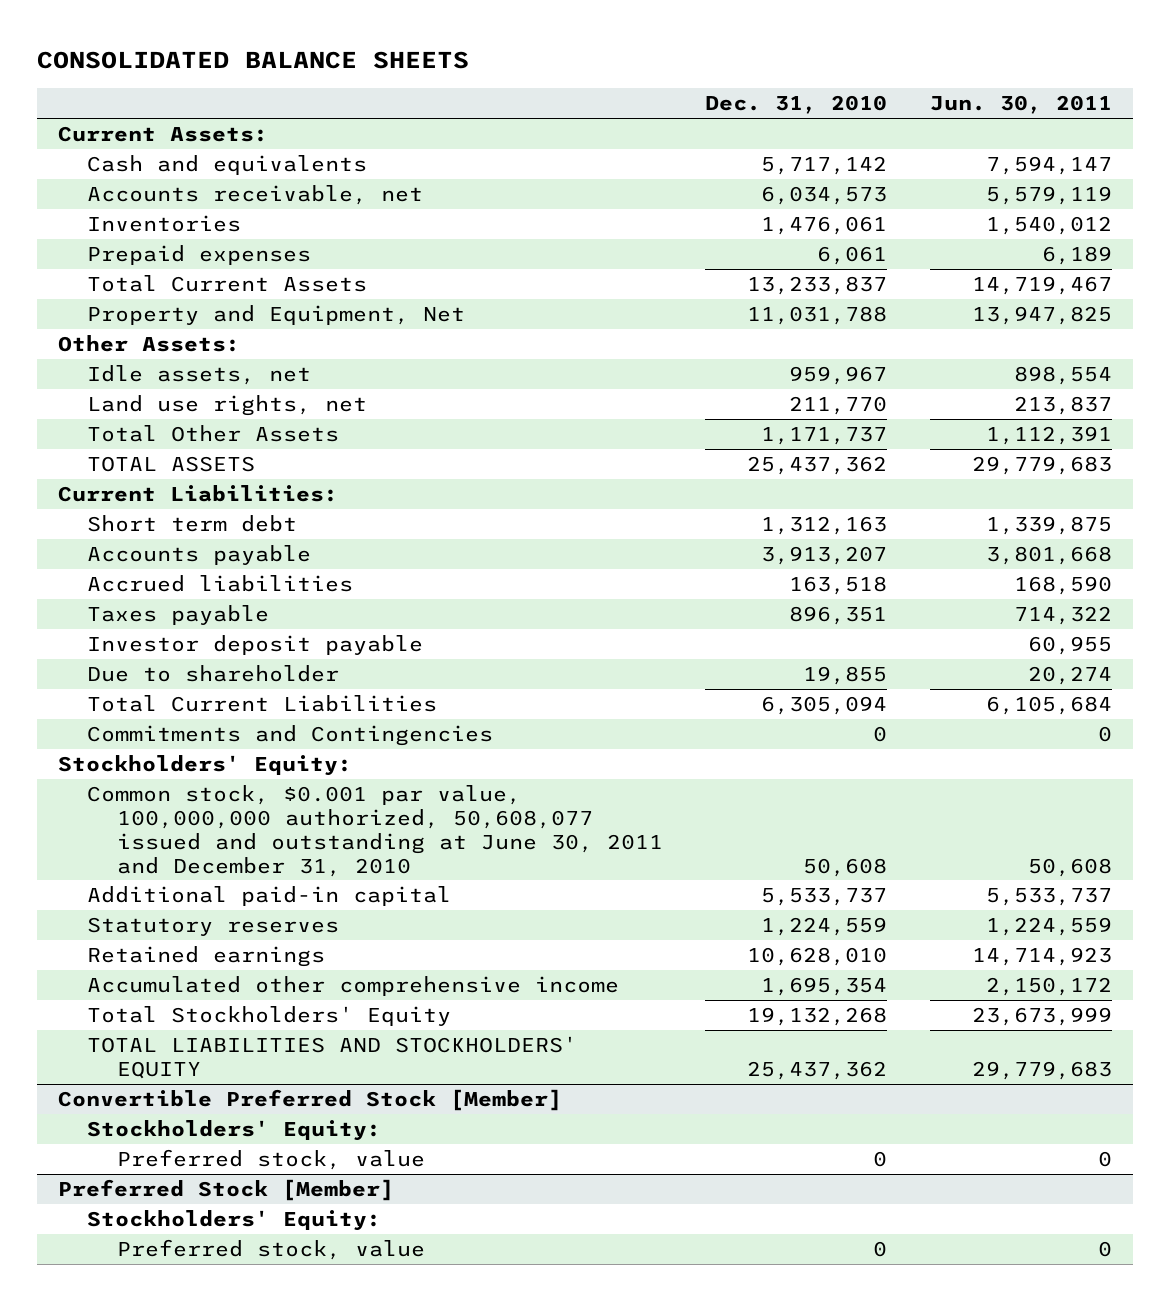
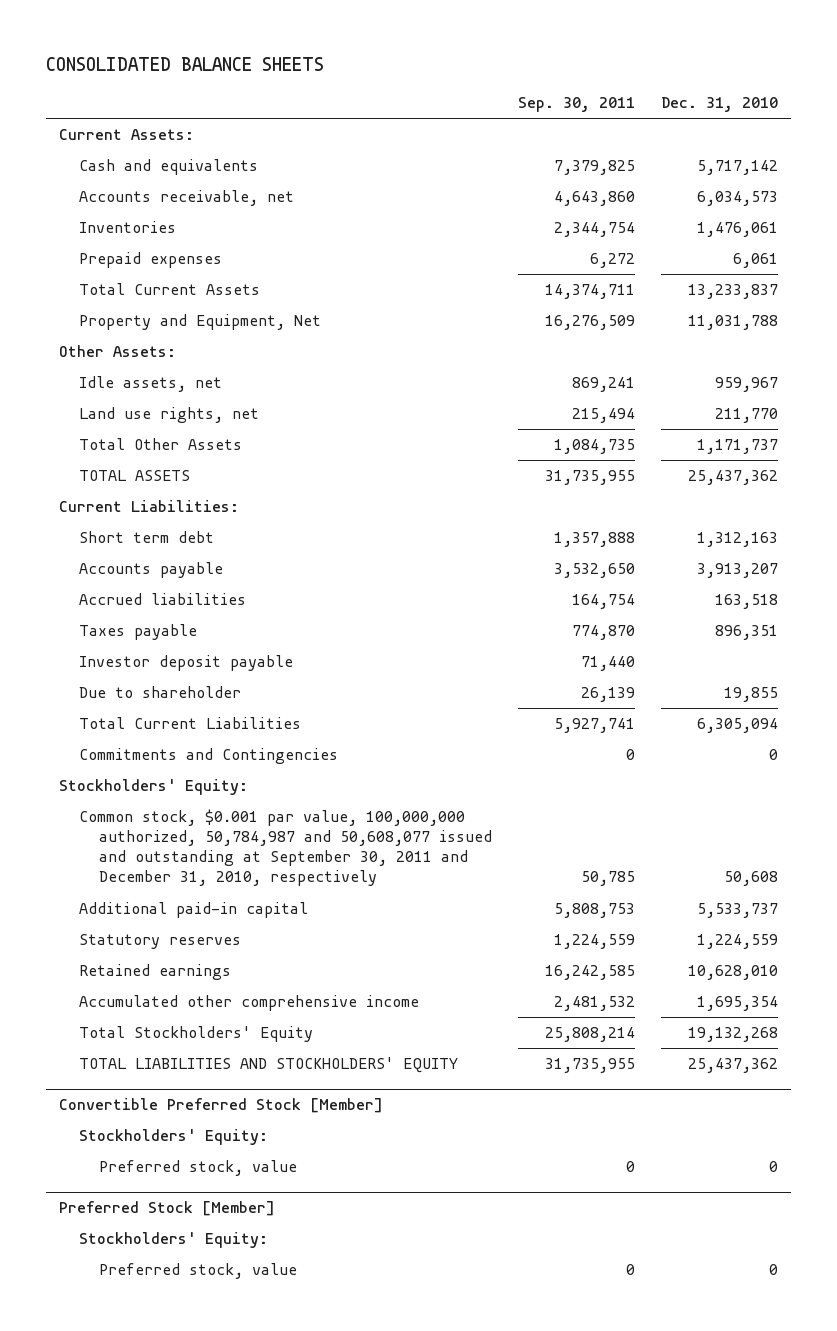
- | Dec. 31, 2010 | Jun. 30, 2011
+ | Sep. 30, 2011 | Dec. 31, 2010
- Common stock, $0.001 par value, 100,000,000 authorized, 50,608,077 issued and outstanding at June 30, 2011 and December 31, 2010 | 50,608 | 50,608
+ Common stock, $0.001 par value, 100,000,000 authorized, 50,784,987 and 50,608,077 issued and outstanding at September 30, 2011 and December 31, 2010, respectively | 50,785 | 50,608

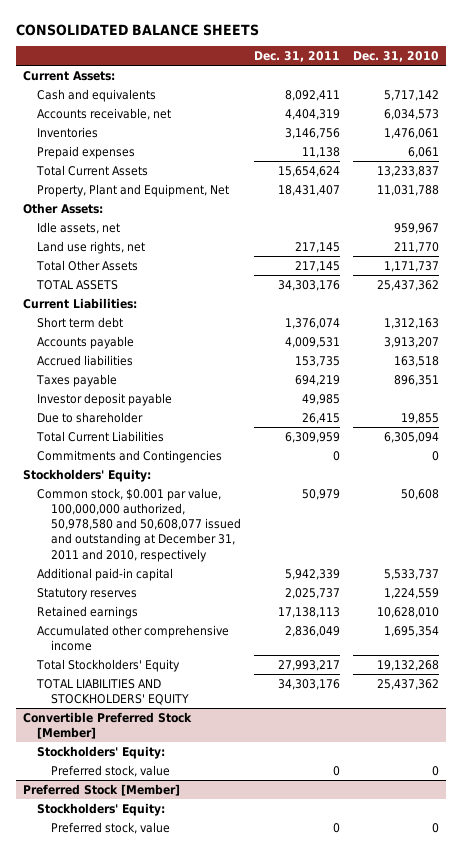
- | Sep. 30, 2011 | Dec. 31, 2010
+ | Dec. 31, 2011 | Dec. 31, 2010
- Property and Equipment, Net | 16,276,509 | 11,031,788
+ Property, Plant and Equipment, Net | 18,431,407 | 11,031,788
- Common stock, $0.001 par value, 100,000,000 authorized, 50,784,987 and 50,608,077 issued and outstanding at September 30, 2011 and December 31, 2010, respectively | 50,785 | 50,608
+ Common stock, $0.001 par value, 100,000,000 authorized, 50,978,580 and 50,608,077 issued and outstanding at December 31, 2011 and 2010, respectively | 50,979 | 50,608

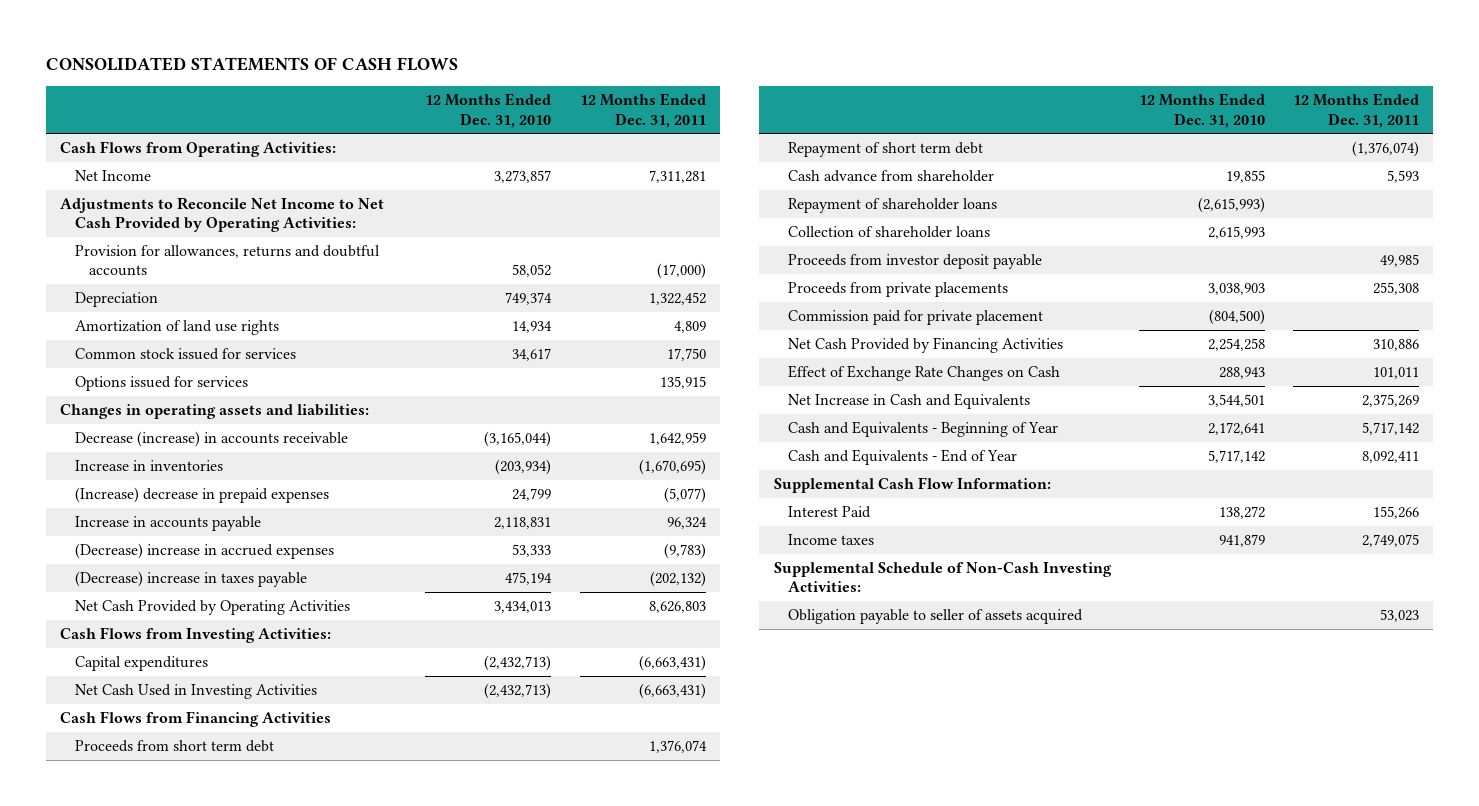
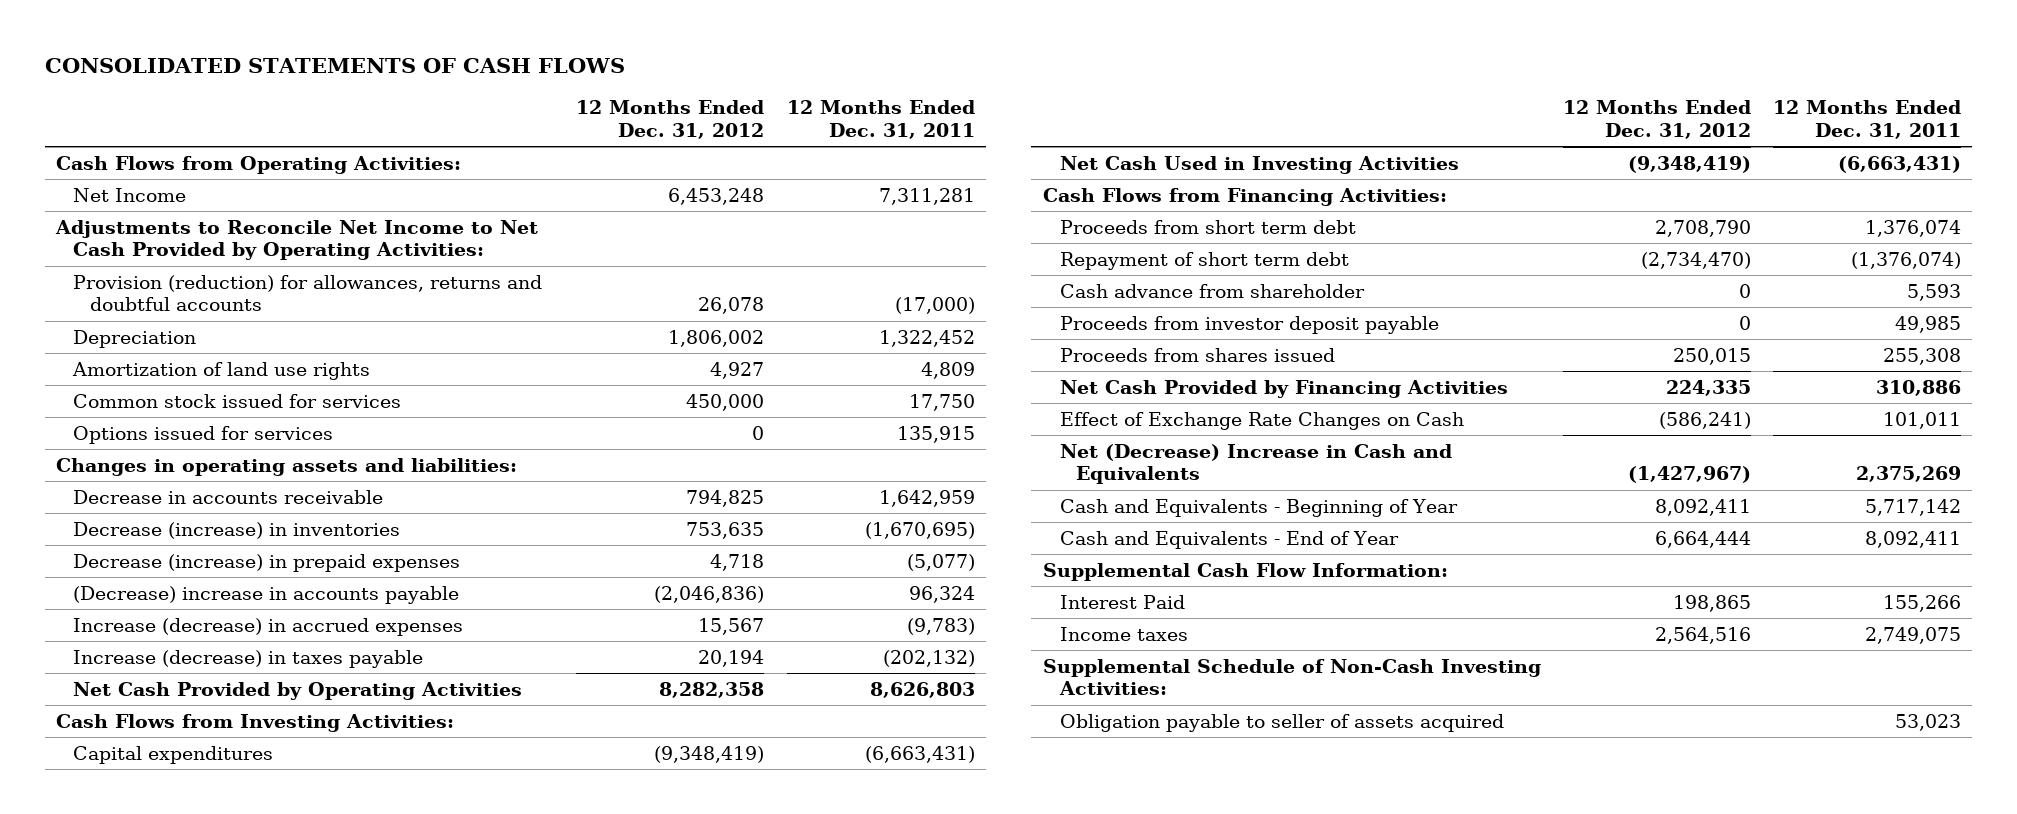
- | 12 Months Ended Dec. 31, 2010 | 12 Months Ended Dec. 31, 2011
+ | 12 Months Ended Dec. 31, 2012 | 12 Months Ended Dec. 31, 2011
- Provision for allowances, returns and doubtful accounts | 58,052 | (17,000)
+ Provision (reduction) for allowances, returns and doubtful accounts | 26,078 | (17,000)
- Decrease (increase) in accounts receivable | (3,165,044) | 1,642,959
- Increase in inventories | (203,934) | (1,670,695)
- (Increase) decrease in prepaid expenses | 24,799 | (5,077)
- Increase in accounts payable | 2,118,831 | 96,324
- (Decrease) increase in accrued expenses | 53,333 | (9,783)
- (Decrease) increase in taxes payable | 475,194 | (202,132)
+ Decrease in accounts receivable | 794,825 | 1,642,959
+ Decrease (increase) in inventories | 753,635 | (1,670,695)
+ Decrease (increase) in prepaid expenses | 4,718 | (5,077)
+ (Decrease) increase in accounts payable | (2,046,836) | 96,324
+ Increase (decrease) in accrued expenses | 15,567 | (9,783)
+ Increase (decrease) in taxes payable | 20,194 | (202,132)
- Cash Flows from Financing Activities
+ Cash Flows from Financing Activities:
- Repayment of shareholder loans | (2,615,993) |
- Collection of shareholder loans | 2,615,993 |
- Proceeds from private placements | 3,038,903 | 255,308
- Commission paid for private placement | (804,500) |
+ Proceeds from shares issued | 250,015 | 255,308
- Net Increase in Cash and Equivalents | 3,544,501 | 2,375,269
+ Net (Decrease) Increase in Cash and Equivalents | (1,427,967) | 2,375,269

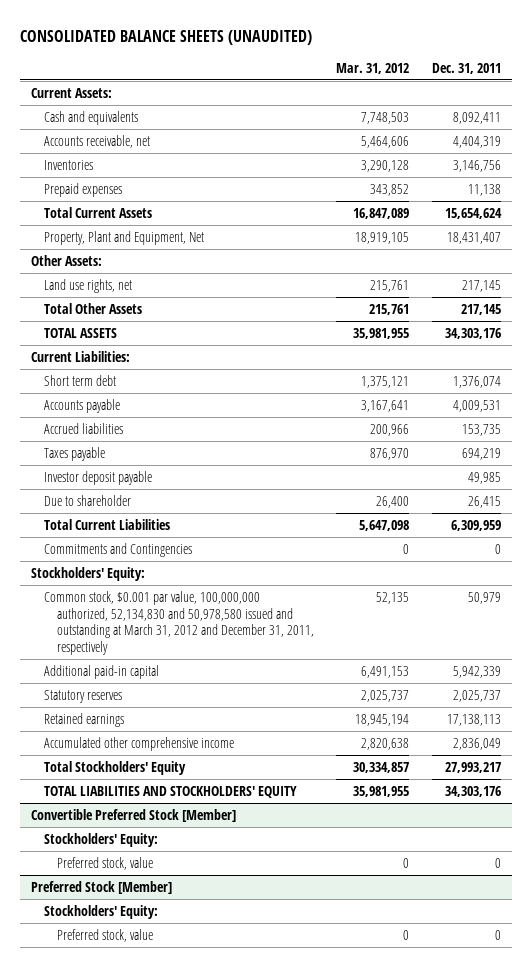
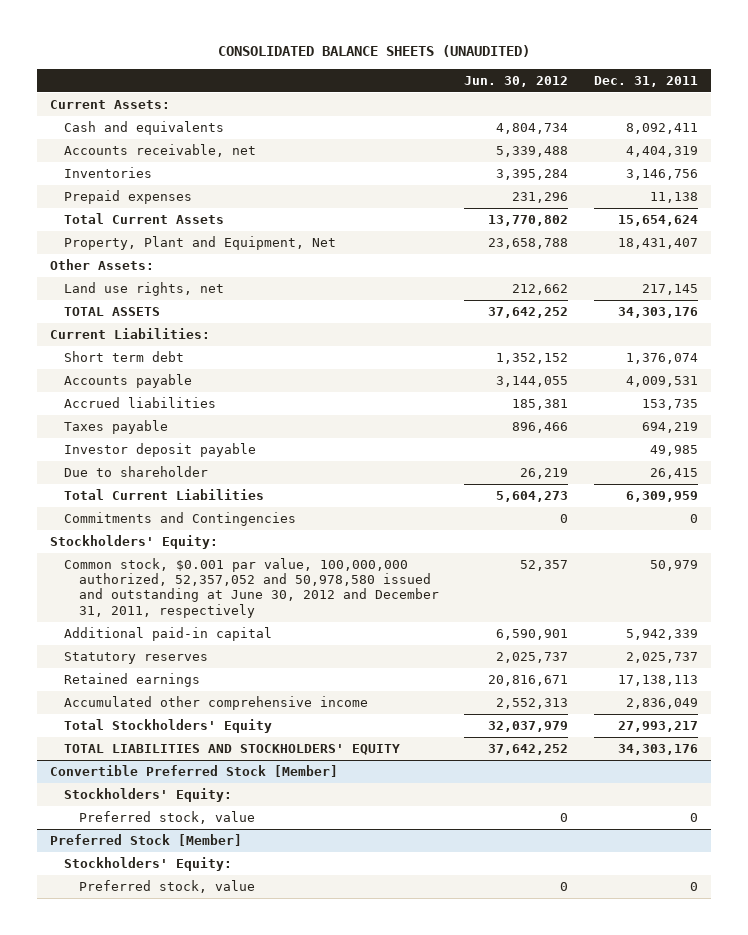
- | Mar. 31, 2012 | Dec. 31, 2011
+ | Jun. 30, 2012 | Dec. 31, 2011
- Total Other Assets | 215,761 | 217,145
- Common stock, $0.001 par value, 100,000,000 authorized, 52,134,830 and 50,978,580 issued and outstanding at March 31, 2012 and December 31, 2011, respectively | 52,135 | 50,979
+ Common stock, $0.001 par value, 100,000,000 authorized, 52,357,052 and 50,978,580 issued and outstanding at June 30, 2012 and December 31, 2011, respectively | 52,357 | 50,979

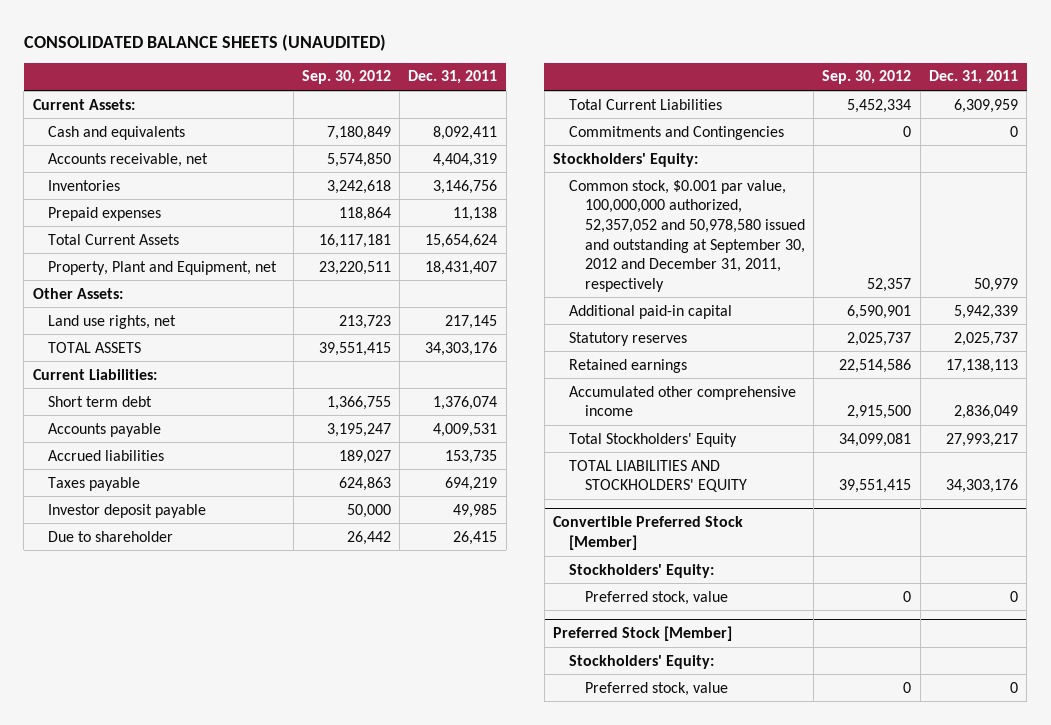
- | Jun. 30, 2012 | Dec. 31, 2011
+ | Sep. 30, 2012 | Dec. 31, 2011
- Property, Plant and Equipment, Net | 23,658,788 | 18,431,407
+ Property, Plant and Equipment, net | 23,220,511 | 18,431,407
- Common stock, $0.001 par value, 100,000,000 authorized, 52,357,052 and 50,978,580 issued and outstanding at June 30, 2012 and December 31, 2011, respectively | 52,357 | 50,979
+ Common stock, $0.001 par value, 100,000,000 authorized, 52,357,052 and 50,978,580 issued and outstanding at September 30, 2012 and December 31, 2011, respectively | 52,357 | 50,979

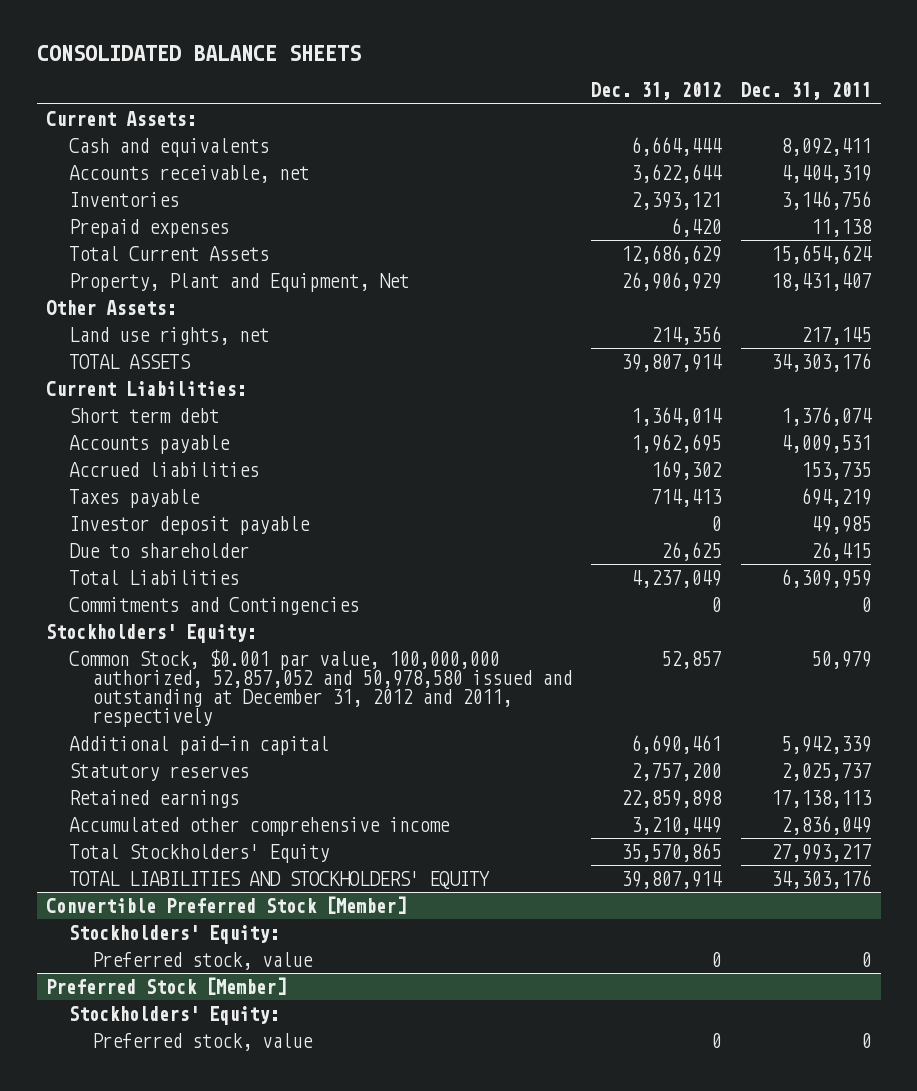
- CONSOLIDATED BALANCE SHEETS (UNAUDITED)
+ CONSOLIDATED BALANCE SHEETS
- | Sep. 30, 2012 | Dec. 31, 2011
+ | Dec. 31, 2012 | Dec. 31, 2011
- Property, Plant and Equipment, net | 23,220,511 | 18,431,407
+ Property, Plant and Equipment, Net | 26,906,929 | 18,431,407
- Total Current Liabilities | 5,452,334 | 6,309,959
+ Total Liabilities | 4,237,049 | 6,309,959
- Common stock, $0.001 par value, 100,000,000 authorized, 52,357,052 and 50,978,580 issued and outstanding at September 30, 2012 and December 31, 2011, respectively | 52,357 | 50,979
+ Common Stock, $0.001 par value, 100,000,000 authorized, 52,857,052 and 50,978,580 issued and outstanding at December 31, 2012 and 2011, respectively | 52,857 | 50,979

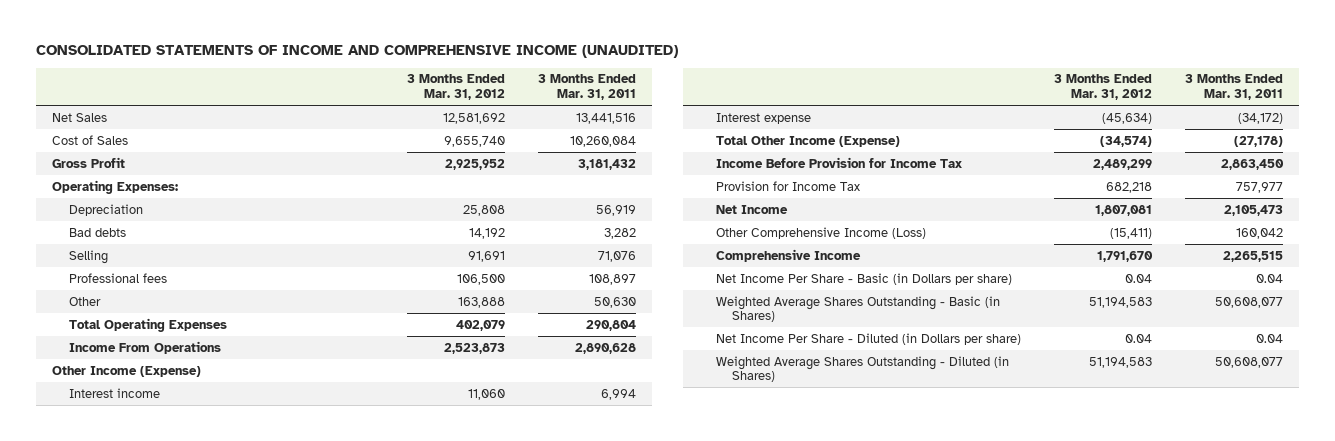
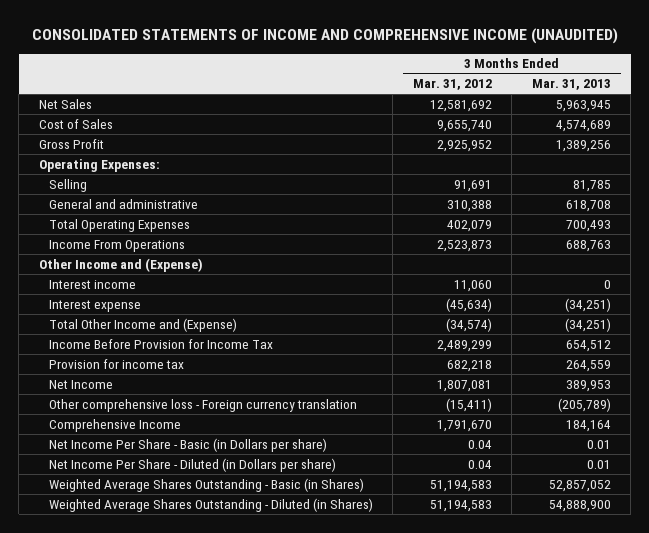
- | 3 Months Ended Mar. 31, 2012 | 3 Months Ended Mar. 31, 2011
+ | 3 Months Ended Mar. 31, 2012 | 3 Months Ended Mar. 31, 2013
- Depreciation | 25,808 | 56,919
- Bad debts | 14,192 | 3,282
- Professional fees | 106,500 | 108,897
- Other | 163,888 | 50,630
+ General and administrative | 310,388 | 618,708
- Other Income (Expense)
+ Other Income and (Expense)
- Total Other Income (Expense) | (34,574) | (27,178)
+ Total Other Income and (Expense) | (34,574) | (34,251)
- Provision for Income Tax | 682,218 | 757,977
+ Provision for income tax | 682,218 | 264,559
- Other Comprehensive Income (Loss) | (15,411) | 160,042
+ Other comprehensive loss - Foreign currency translation | (15,411) | (205,789)
moved down: Weighted Average Shares Outstanding - Basic (in Shares) | 51,194,583 | 52,857,052

